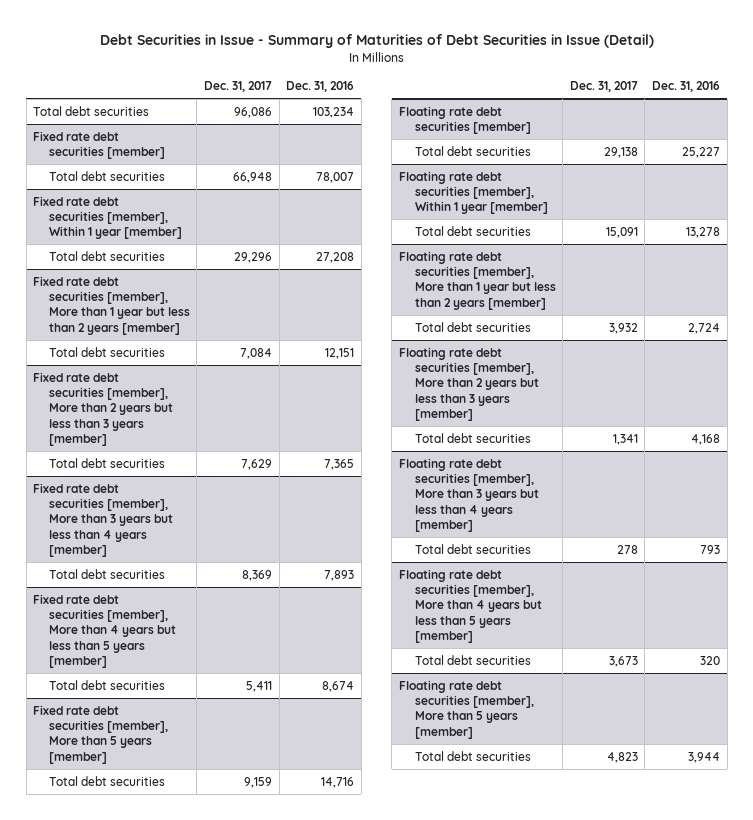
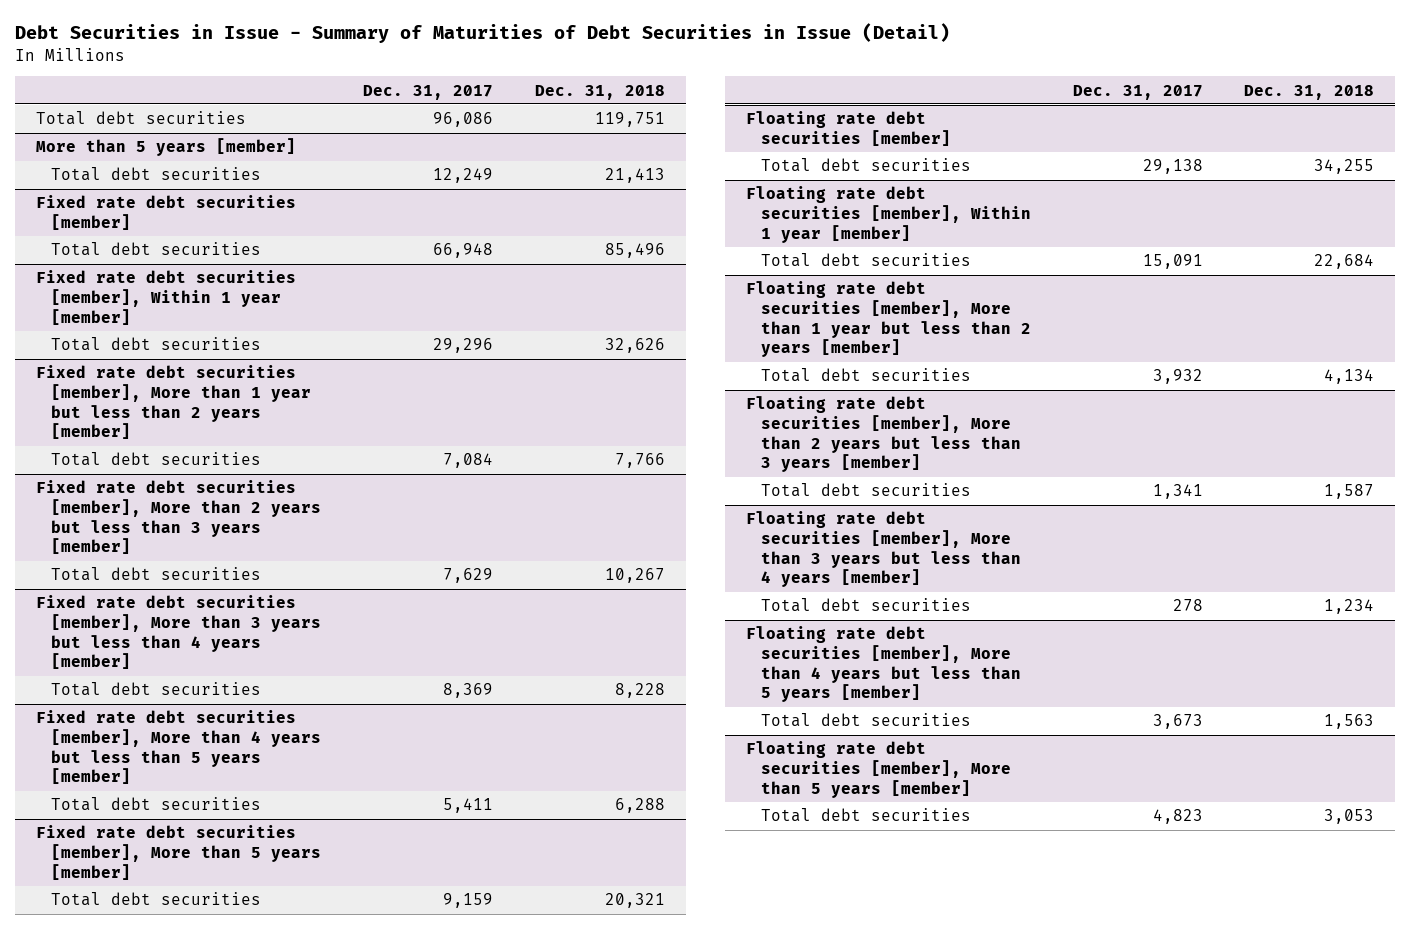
- | Dec. 31, 2017 | Dec. 31, 2016
+ | Dec. 31, 2017 | Dec. 31, 2018
+ More than 5 years [member]
+ Total debt securities | 12,249 | 21,413

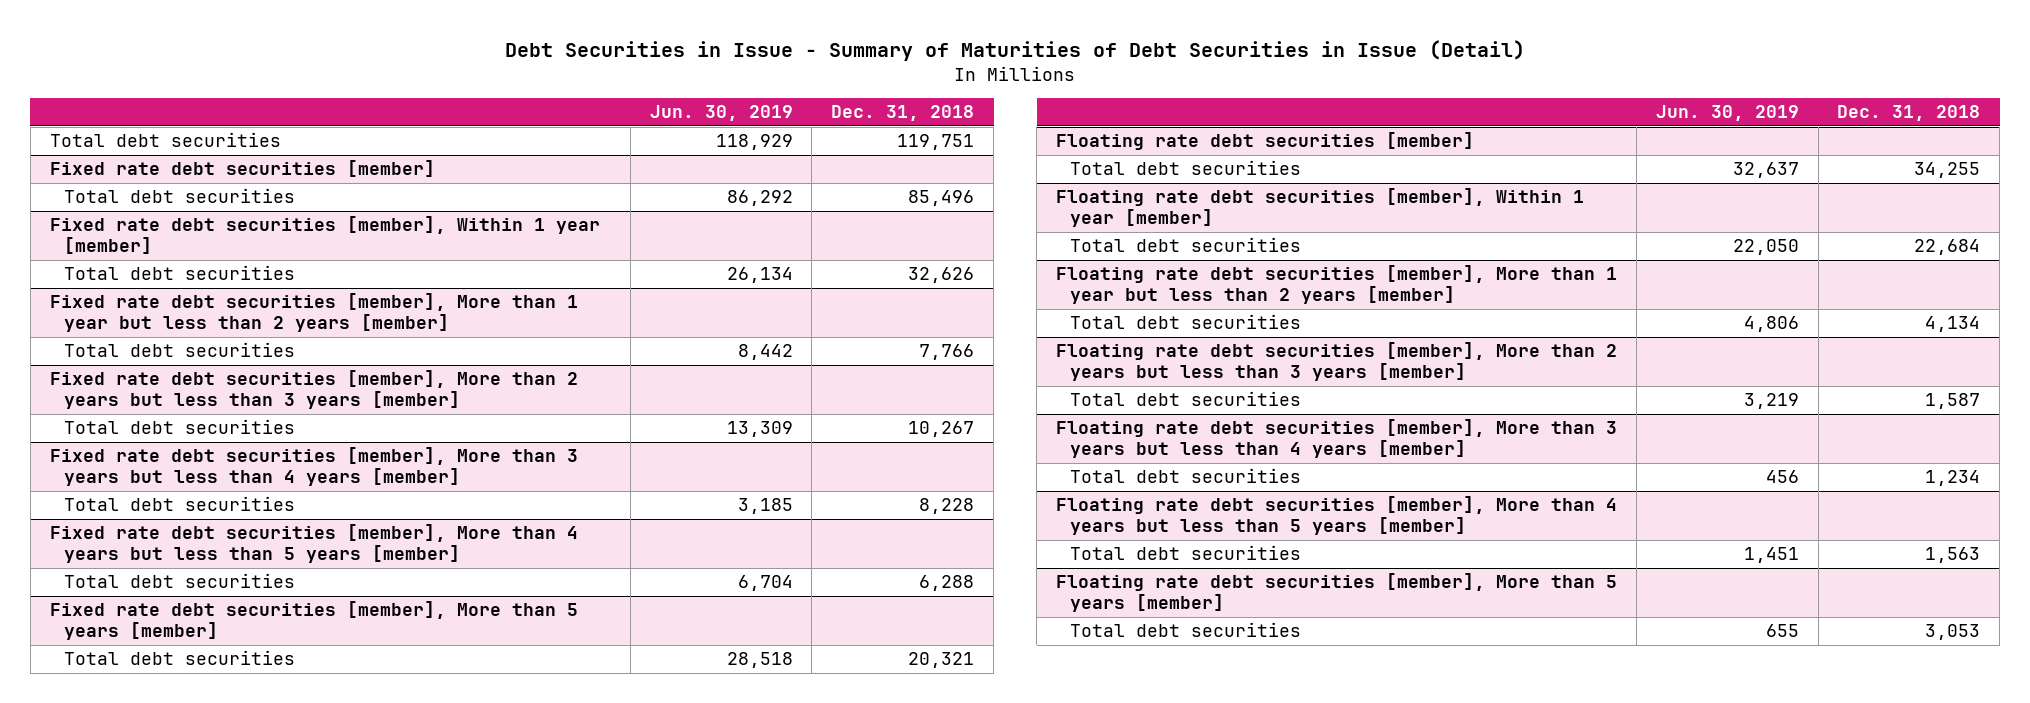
- | Dec. 31, 2017 | Dec. 31, 2018
+ | Jun. 30, 2019 | Dec. 31, 2018
- More than 5 years [member]
- Total debt securities | 12,249 | 21,413

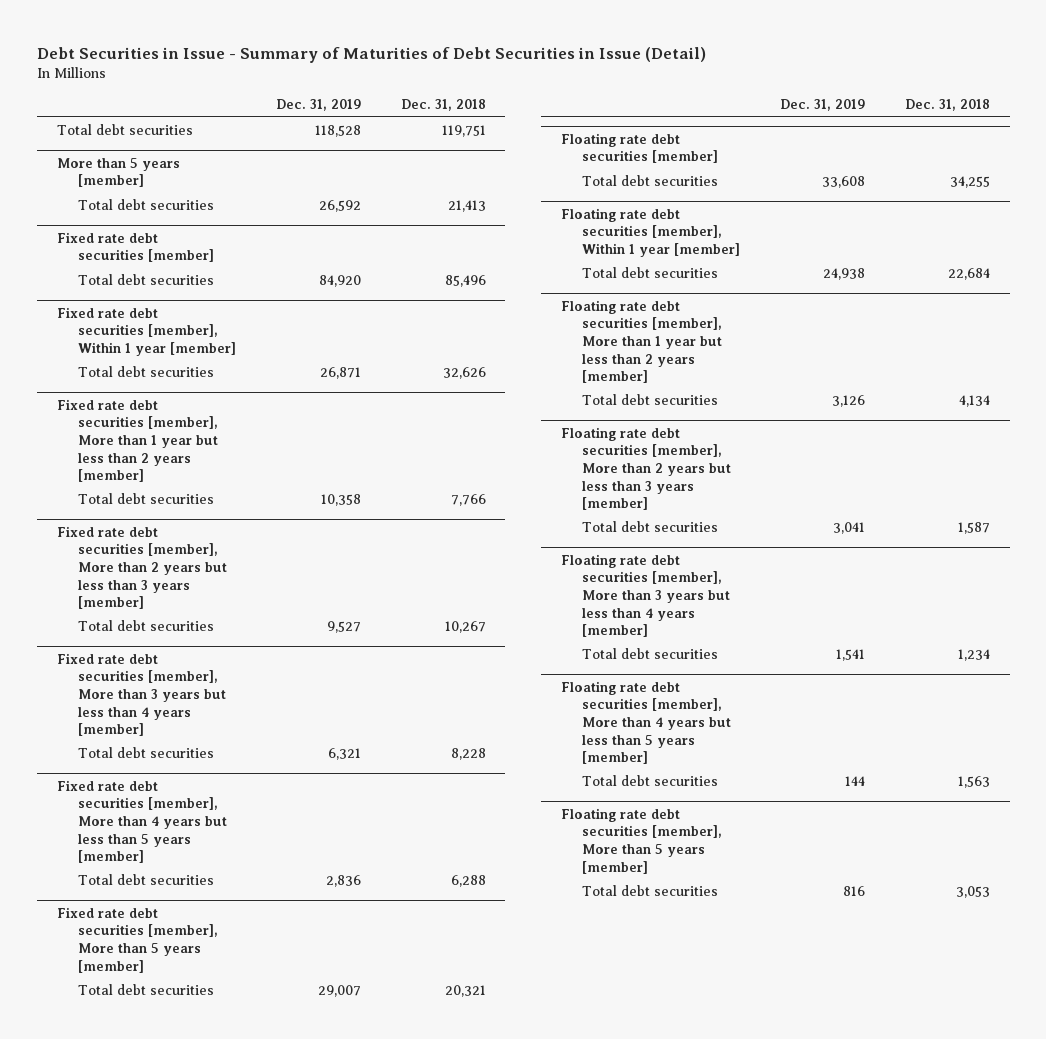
- | Jun. 30, 2019 | Dec. 31, 2018
+ | Dec. 31, 2019 | Dec. 31, 2018
+ More than 5 years [member]
+ Total debt securities | 26,592 | 21,413

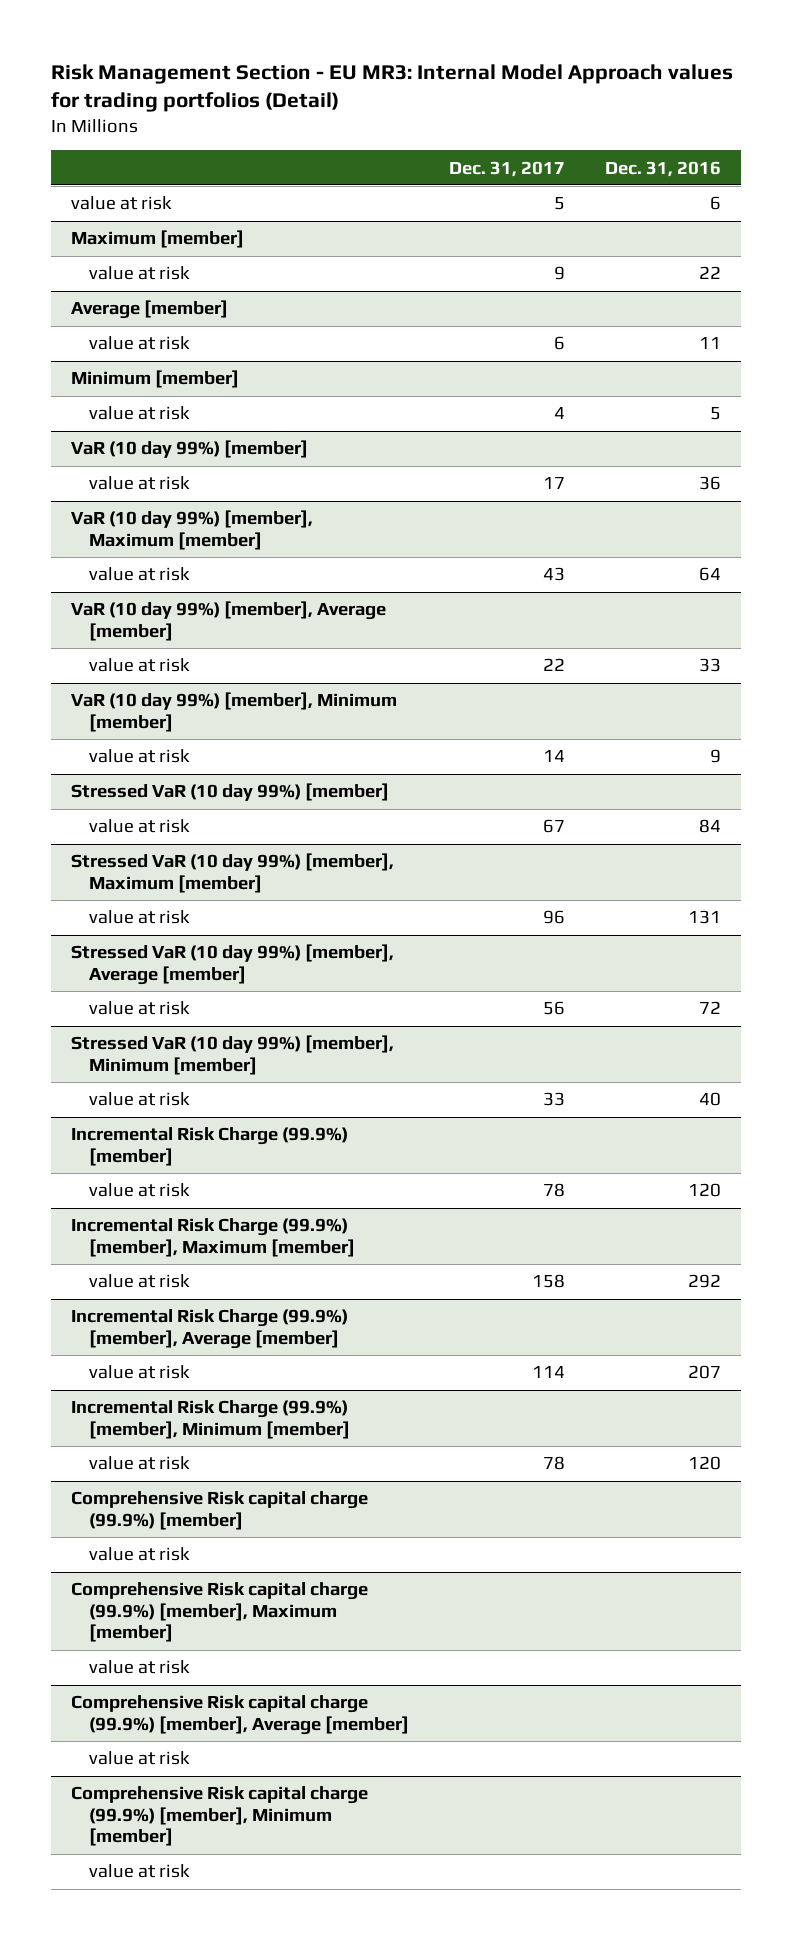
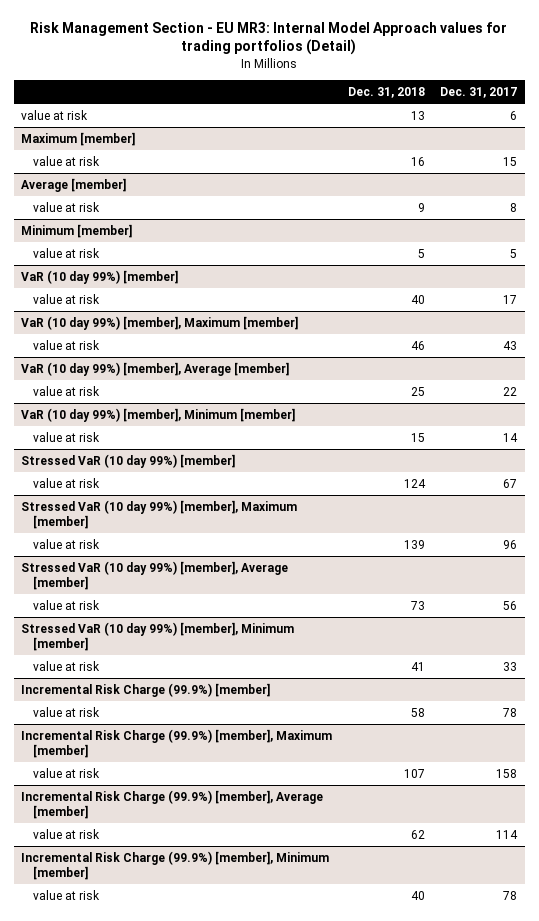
- | Dec. 31, 2017 | Dec. 31, 2016
+ | Dec. 31, 2018 | Dec. 31, 2017
- value at risk | 5 | 6
+ value at risk | 13 | 6
@ Maximum [member]
- value at risk | 9 | 22
+ value at risk | 16 | 15
@ Average [member]
- value at risk | 6 | 11
+ value at risk | 9 | 8
@ Minimum [member]
- value at risk | 4 | 5
+ value at risk | 5 | 5
- Comprehensive Risk capital charge (99.9%) [member]
- value at risk
- Comprehensive Risk capital charge (99.9%) [member], Maximum [member]
- value at risk
- Comprehensive Risk capital charge (99.9%) [member], Average [member]
- value at risk
- Comprehensive Risk capital charge (99.9%) [member], Minimum [member]
- value at risk

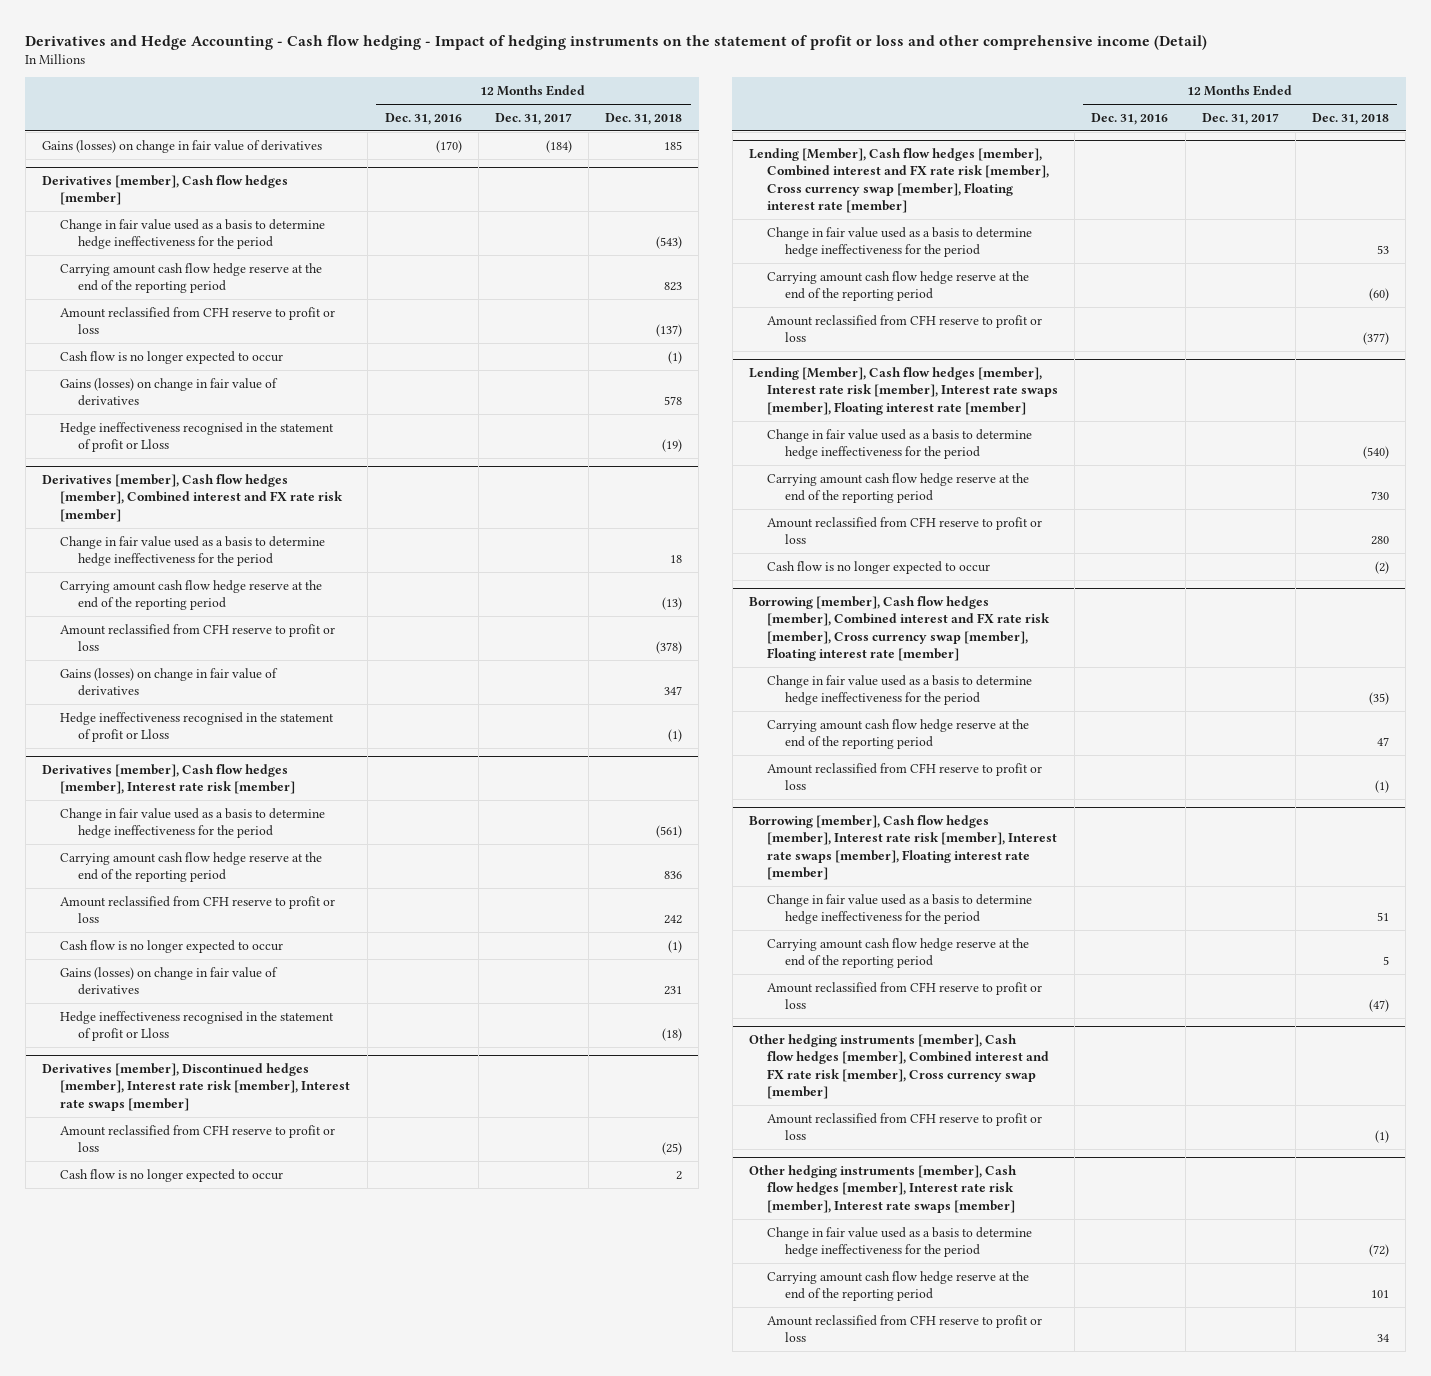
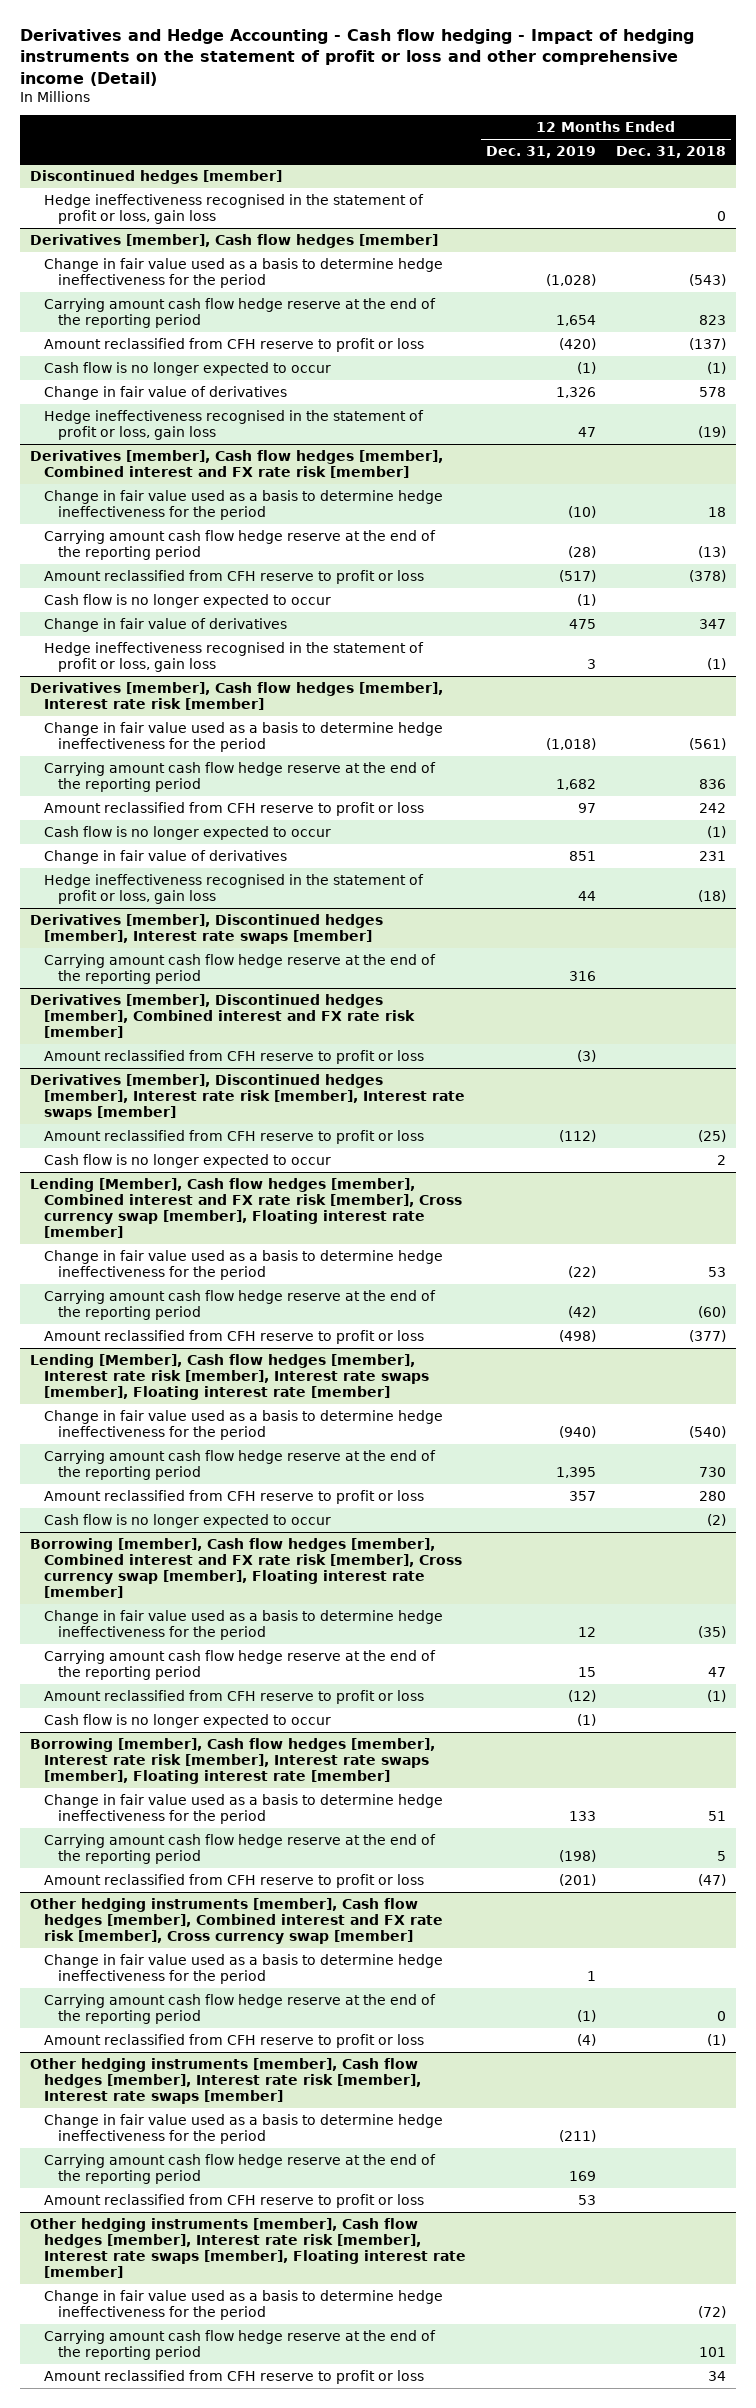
- | 12 Months Ended Dec. 31, 2016 | 12 Months Ended Dec. 31, 2017 | 12 Months Ended Dec. 31, 2018
+ | 12 Months Ended Dec. 31, 2019 | 12 Months Ended Dec. 31, 2018
- Gains (losses) on change in fair value of derivatives | (170) | (184) | 185
+ Discontinued hedges [member]
+ Hedge ineffectiveness recognised in the statement of profit or loss, gain loss | | 0
@ Derivatives [member], Cash flow hedges [member]
- Gains (losses) on change in fair value of derivatives | | | 578
- Hedge ineffectiveness recognised in the statement of profit or Lloss | | | (19)
+ Change in fair value of derivatives | 1,326 | 578
+ Hedge ineffectiveness recognised in the statement of profit or loss, gain loss | 47 | (19)
@ Derivatives [member], Cash flow hedges [member], Combined interest and FX rate risk [member]
- Gains (losses) on change in fair value of derivatives | | | 347
- Hedge ineffectiveness recognised in the statement of profit or Lloss | | | (1)
+ Cash flow is no longer expected to occur | (1) |
+ Change in fair value of derivatives | 475 | 347
+ Hedge ineffectiveness recognised in the statement of profit or loss, gain loss | 3 | (1)
@ Derivatives [member], Cash flow hedges [member], Interest rate risk [member]
- Gains (losses) on change in fair value of derivatives | | | 231
- Hedge ineffectiveness recognised in the statement of profit or Lloss | | | (18)
+ Change in fair value of derivatives | 851 | 231
+ Hedge ineffectiveness recognised in the statement of profit or loss, gain loss | 44 | (18)
+ Derivatives [member], Discontinued hedges [member], Interest rate swaps [member]
+ Carrying amount cash flow hedge reserve at the end of the reporting period | 316 |
+ Derivatives [member], Discontinued hedges [member], Combined interest and FX rate risk [member]
+ Amount reclassified from CFH reserve to profit or loss | (3) |
@ Borrowing [member], Cash flow hedges [member], Combined interest and FX rate risk [member], Cross currency swap [member], Floating interest rate [member]
+ Cash flow is no longer expected to occur | (1) |
@ Other hedging instruments [member], Cash flow hedges [member], Combined interest and FX rate risk [member], Cross currency swap [member]
+ Change in fair value used as a basis to determine hedge ineffectiveness for the period | 1 |
+ Carrying amount cash flow hedge reserve at the end of the reporting period | (1) | 0
@ Other hedging instruments [member], Cash flow hedges [member], Interest rate risk [member], Interest rate swaps [member]
+ Change in fair value used as a basis to determine hedge ineffectiveness for the period | (211) |
+ Carrying amount cash flow hedge reserve at the end of the reporting period | 169 |
+ Amount reclassified from CFH reserve to profit or loss | 53 |
+ Other hedging instruments [member], Cash flow hedges [member], Interest rate risk [member], Interest rate swaps [member], Floating interest rate [member]

